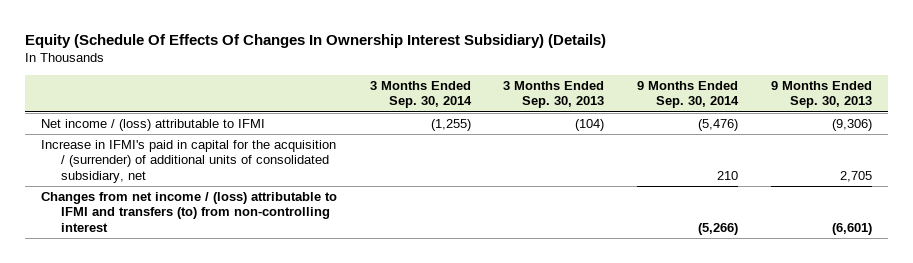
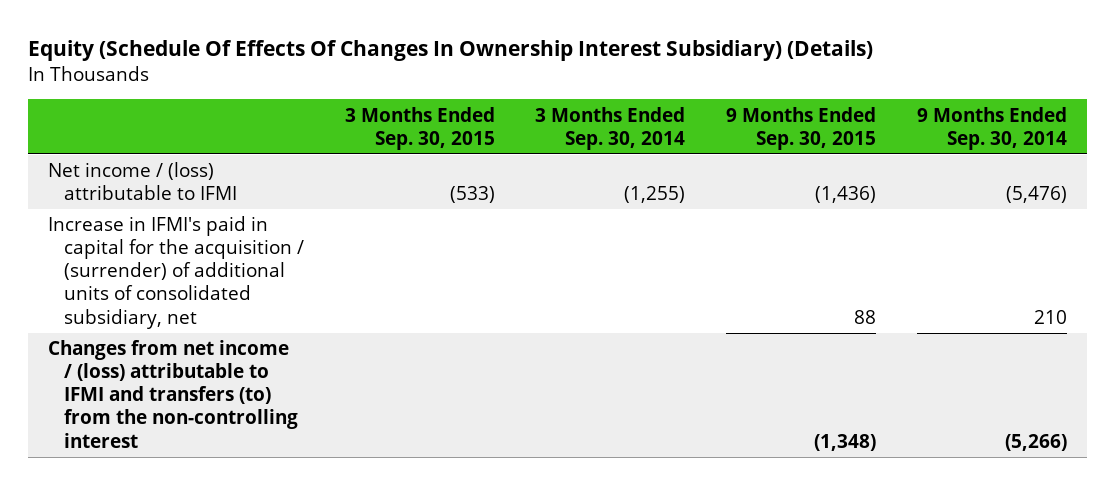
- | 3 Months Ended Sep. 30, 2014 | 3 Months Ended Sep. 30, 2013 | 9 Months Ended Sep. 30, 2014 | 9 Months Ended Sep. 30, 2013
+ | 3 Months Ended Sep. 30, 2015 | 3 Months Ended Sep. 30, 2014 | 9 Months Ended Sep. 30, 2015 | 9 Months Ended Sep. 30, 2014
- Changes from net income / (loss) attributable to IFMI and transfers (to) from non-controlling interest | | | (5,266) | (6,601)
+ Changes from net income / (loss) attributable to IFMI and transfers (to) from the non-controlling interest | | | (1,348) | (5,266)

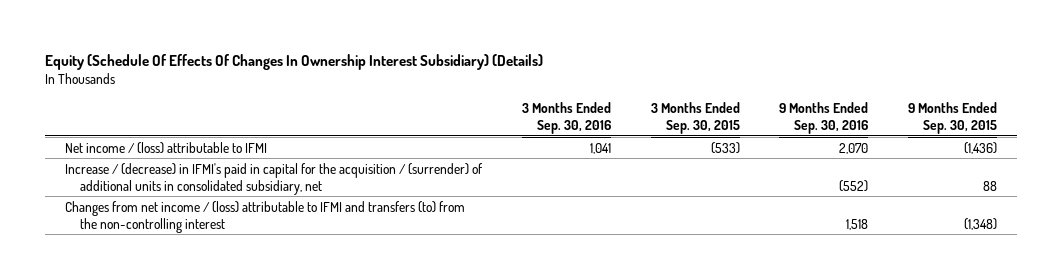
- | 3 Months Ended Sep. 30, 2015 | 3 Months Ended Sep. 30, 2014 | 9 Months Ended Sep. 30, 2015 | 9 Months Ended Sep. 30, 2014
+ | 3 Months Ended Sep. 30, 2016 | 3 Months Ended Sep. 30, 2015 | 9 Months Ended Sep. 30, 2016 | 9 Months Ended Sep. 30, 2015
- Increase in IFMI's paid in capital for the acquisition / (surrender) of additional units of consolidated subsidiary, net | | | 88 | 210
+ Increase / (decrease) in IFMI's paid in capital for the acquisition / (surrender) of additional units in consolidated subsidiary, net | | | (552) | 88

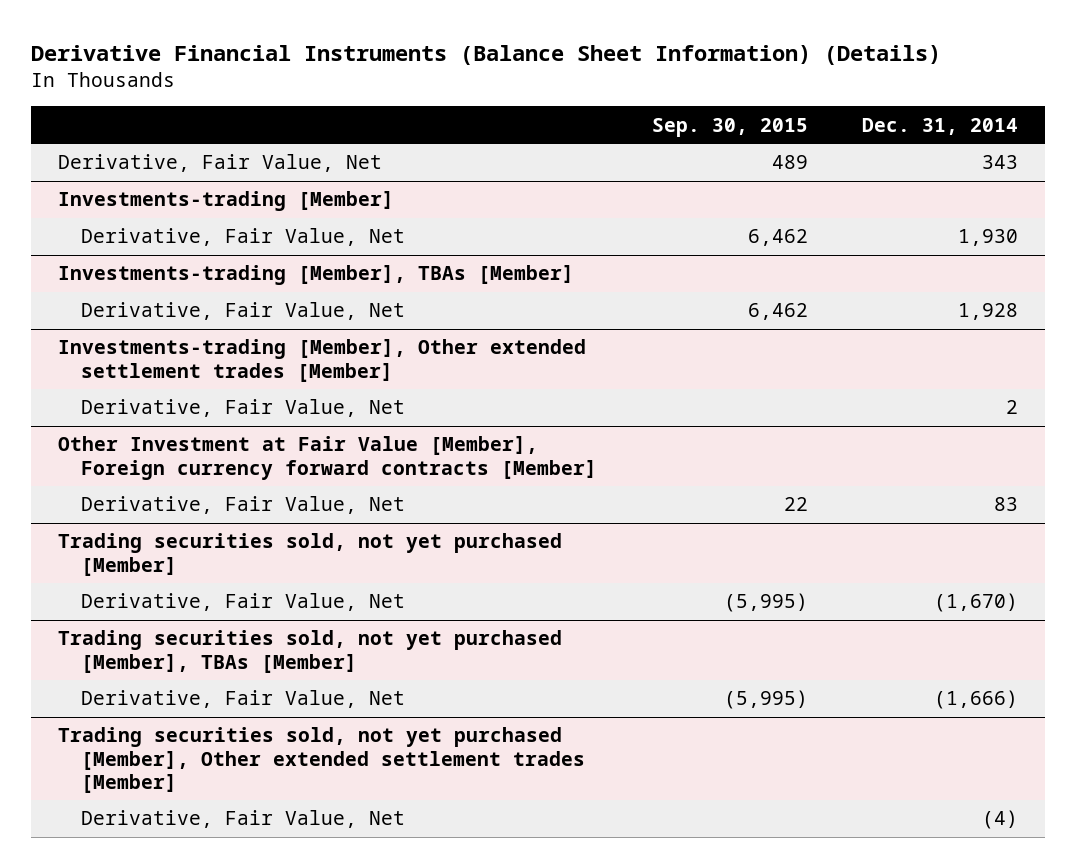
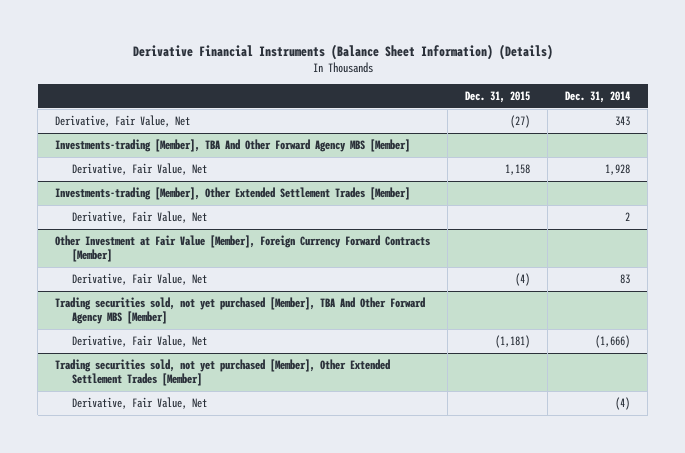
- | Sep. 30, 2015 | Dec. 31, 2014
+ | Dec. 31, 2015 | Dec. 31, 2014
- Investments-trading [Member]
- Derivative, Fair Value, Net | 6,462 | 1,930
- Investments-trading [Member], TBAs [Member]
+ Investments-trading [Member], TBA And Other Forward Agency MBS [Member]
- Investments-trading [Member], Other extended settlement trades [Member]
+ Investments-trading [Member], Other Extended Settlement Trades [Member]
- Other Investment at Fair Value [Member], Foreign currency forward contracts [Member]
+ Other Investment at Fair Value [Member], Foreign Currency Forward Contracts [Member]
- Trading securities sold, not yet purchased [Member]
- Derivative, Fair Value, Net | (5,995) | (1,670)
- Trading securities sold, not yet purchased [Member], TBAs [Member]
+ Trading securities sold, not yet purchased [Member], TBA And Other Forward Agency MBS [Member]
- Trading securities sold, not yet purchased [Member], Other extended settlement trades [Member]
+ Trading securities sold, not yet purchased [Member], Other Extended Settlement Trades [Member]

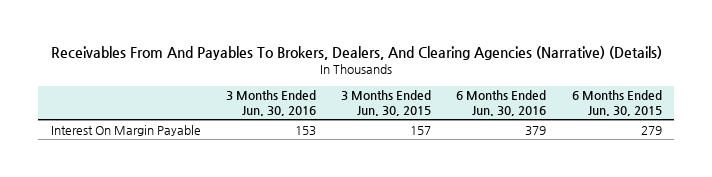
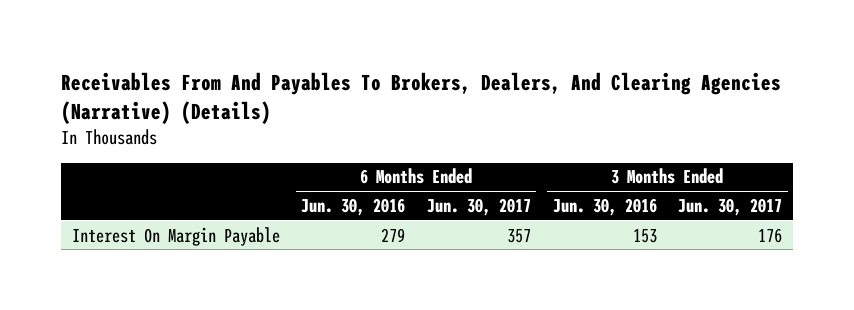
- | 3 Months Ended Jun. 30, 2016 | 3 Months Ended Jun. 30, 2015 | 6 Months Ended Jun. 30, 2016 | 6 Months Ended Jun. 30, 2015
+ | 6 Months Ended Jun. 30, 2016 | 6 Months Ended Jun. 30, 2017 | 3 Months Ended Jun. 30, 2016 | 3 Months Ended Jun. 30, 2017
- Interest On Margin Payable | 153 | 157 | 379 | 279
+ Interest On Margin Payable | 279 | 357 | 153 | 176

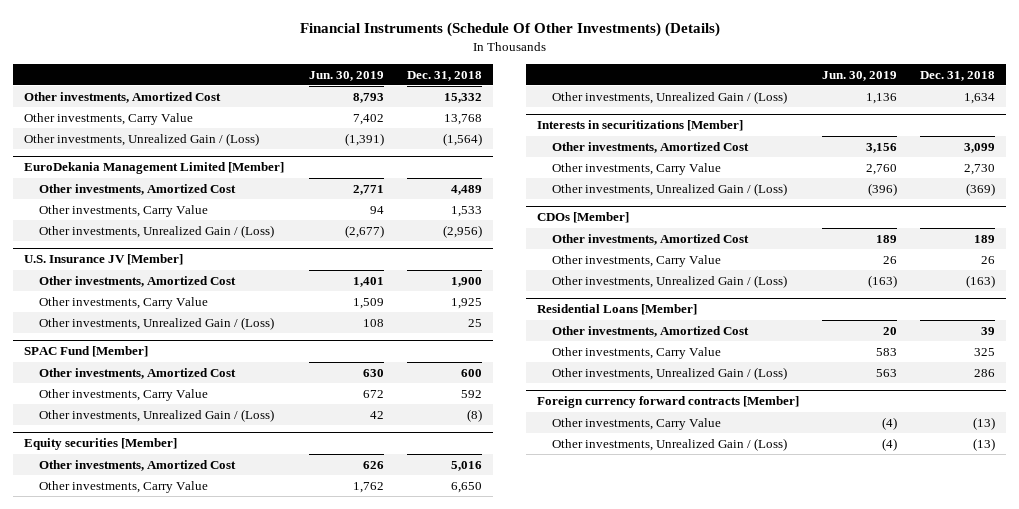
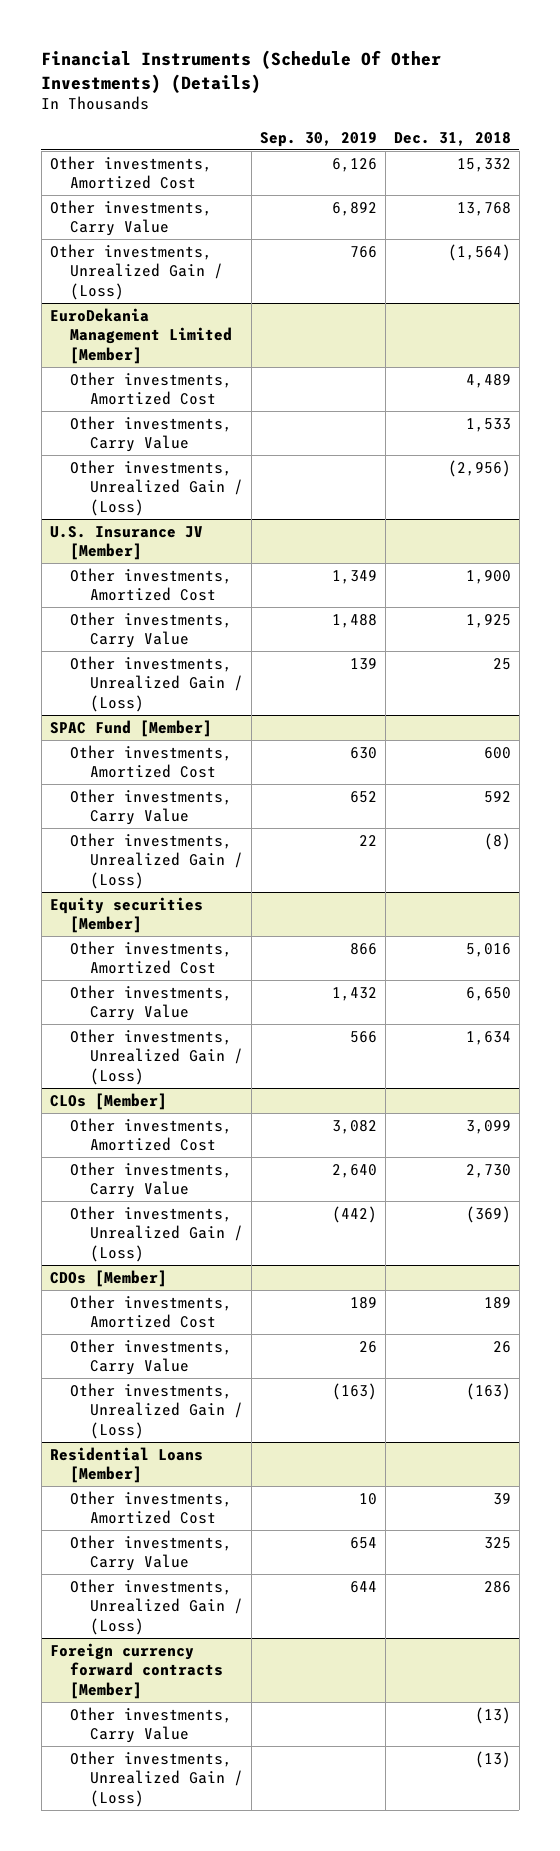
- | Jun. 30, 2019 | Dec. 31, 2018
+ | Sep. 30, 2019 | Dec. 31, 2018
- Interests in securitizations [Member]
+ CLOs [Member]

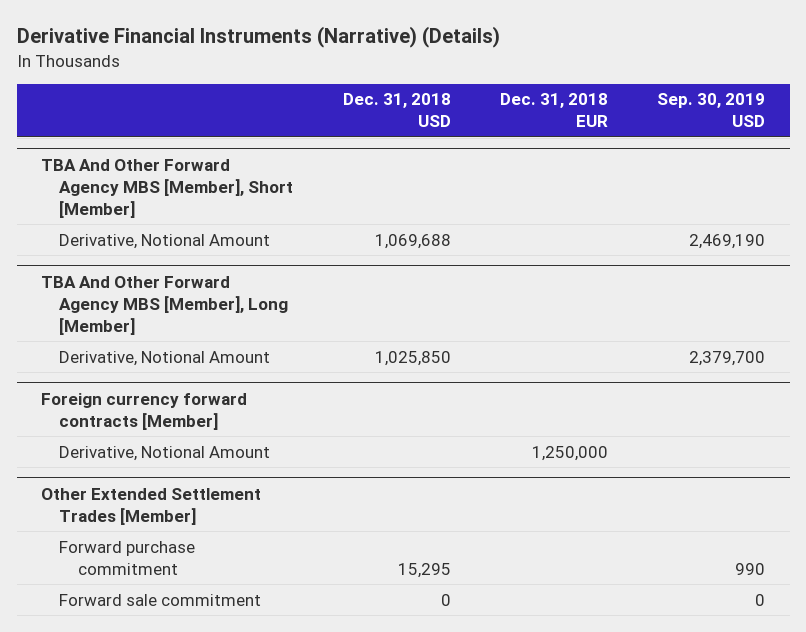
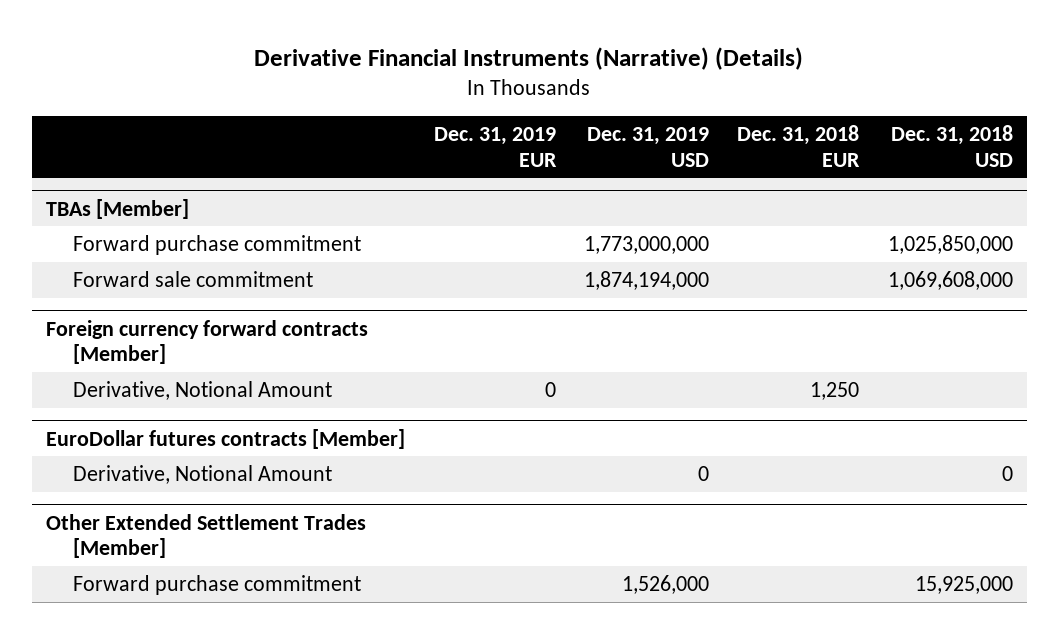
- | Dec. 31, 2018 USD | Dec. 31, 2018 EUR | Sep. 30, 2019 USD
+ | Dec. 31, 2019 EUR | Dec. 31, 2019 USD | Dec. 31, 2018 EUR | Dec. 31, 2018 USD
- TBA And Other Forward Agency MBS [Member], Short [Member]
- Derivative, Notional Amount | 1,069,688 | | 2,469,190
- TBA And Other Forward Agency MBS [Member], Long [Member]
- Derivative, Notional Amount | 1,025,850 | | 2,379,700
+ TBAs [Member]
+ Forward purchase commitment | | 1,773,000,000 | | 1,025,850,000
+ Forward sale commitment | | 1,874,194,000 | | 1,069,608,000
@ Foreign currency forward contracts [Member]
- Derivative, Notional Amount | | 1,250,000 |
+ Derivative, Notional Amount | 0 | | 1,250 |
+ EuroDollar futures contracts [Member]
+ Derivative, Notional Amount | | 0 | | 0
@ Other Extended Settlement Trades [Member]
- Forward purchase commitment | 15,295 | | 990
- Forward sale commitment | 0 | | 0
+ Forward purchase commitment | | 1,526,000 | | 15,925,000

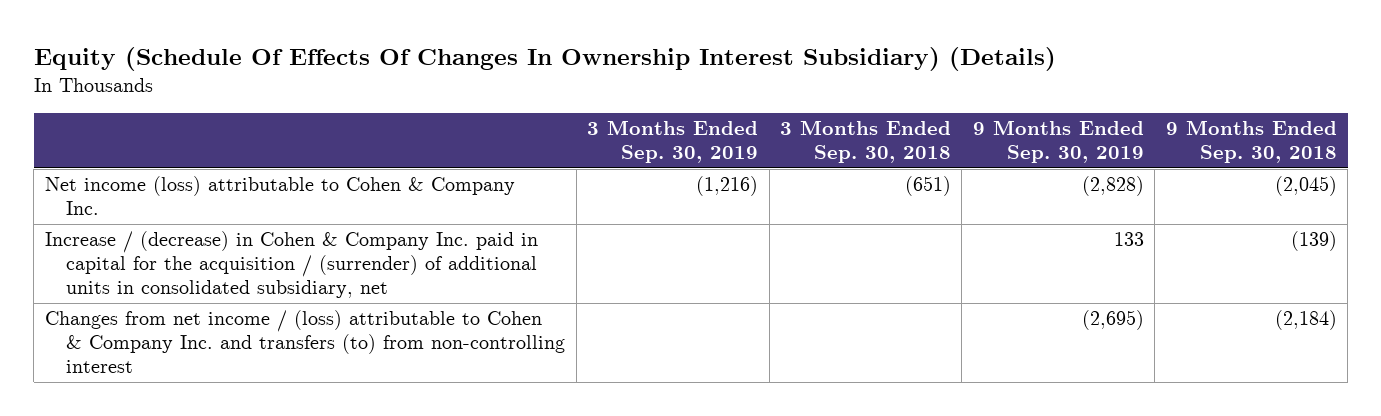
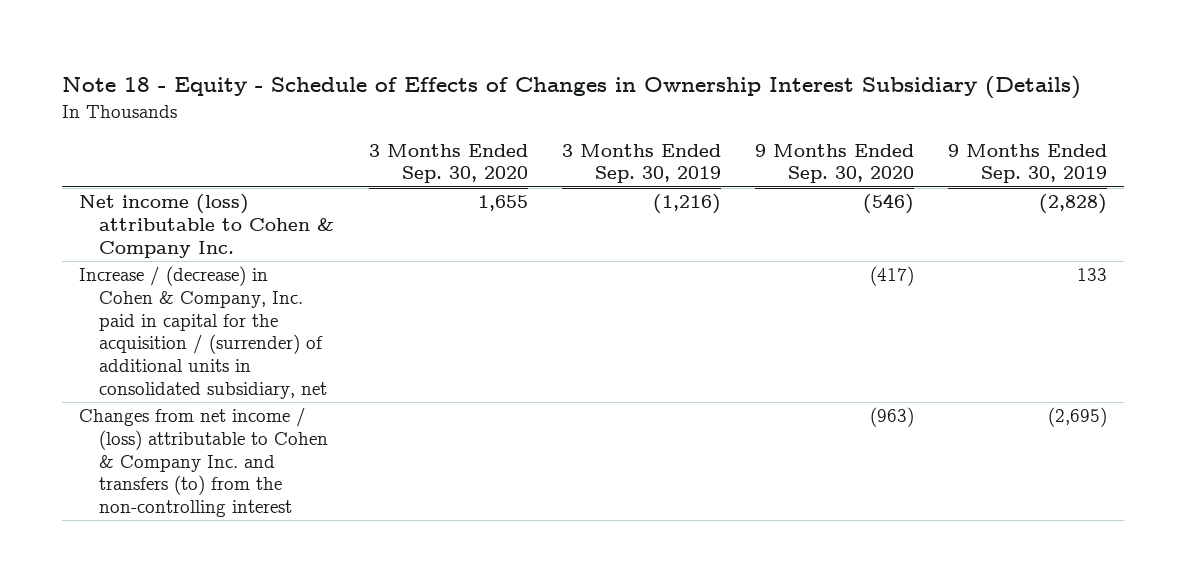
- Equity (Schedule Of Effects Of Changes In Ownership Interest Subsidiary) (Details)
+ Note 18 - Equity - Schedule of Effects of Changes in Ownership Interest Subsidiary (Details)
- | 3 Months Ended Sep. 30, 2019 | 3 Months Ended Sep. 30, 2018 | 9 Months Ended Sep. 30, 2019 | 9 Months Ended Sep. 30, 2018
+ | 3 Months Ended Sep. 30, 2020 | 3 Months Ended Sep. 30, 2019 | 9 Months Ended Sep. 30, 2020 | 9 Months Ended Sep. 30, 2019
- Increase / (decrease) in Cohen & Company Inc. paid in capital for the acquisition / (surrender) of additional units in consolidated subsidiary, net | | | 133 | (139)
- Changes from net income / (loss) attributable to Cohen & Company Inc. and transfers (to) from non-controlling interest | | | (2,695) | (2,184)
+ Increase / (decrease) in Cohen & Company, Inc. paid in capital for the acquisition / (surrender) of additional units in consolidated subsidiary, net | | | (417) | 133
+ Changes from net income / (loss) attributable to Cohen & Company Inc. and transfers (to) from the non-controlling interest | | | (963) | (2,695)

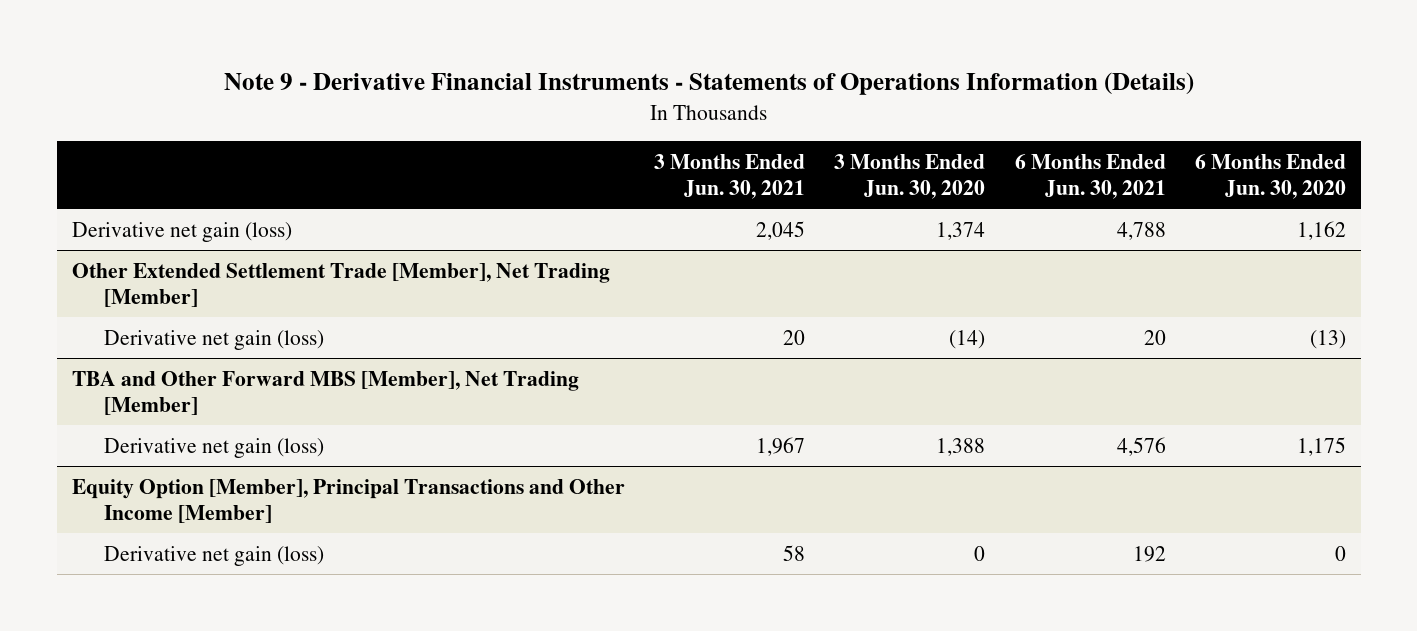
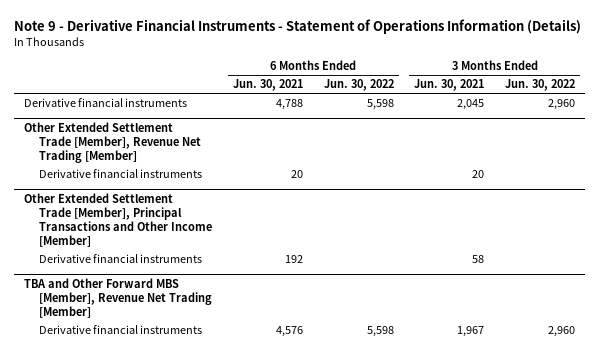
- Note 9 - Derivative Financial Instruments - Statements of Operations Information (Details)
+ Note 9 - Derivative Financial Instruments - Statement of Operations Information (Details)
- | 3 Months Ended Jun. 30, 2021 | 3 Months Ended Jun. 30, 2020 | 6 Months Ended Jun. 30, 2021 | 6 Months Ended Jun. 30, 2020
+ | 6 Months Ended Jun. 30, 2021 | 6 Months Ended Jun. 30, 2022 | 3 Months Ended Jun. 30, 2021 | 3 Months Ended Jun. 30, 2022
- Derivative net gain (loss) | 2,045 | 1,374 | 4,788 | 1,162
- Other Extended Settlement Trade [Member], Net Trading [Member]
- Derivative net gain (loss) | 20 | (14) | 20 | (13)
- TBA and Other Forward MBS [Member], Net Trading [Member]
- Derivative net gain (loss) | 1,967 | 1,388 | 4,576 | 1,175
- Equity Option [Member], Principal Transactions and Other Income [Member]
- Derivative net gain (loss) | 58 | 0 | 192 | 0
+ Derivative financial instruments | 4,788 | 5,598 | 2,045 | 2,960
+ Other Extended Settlement Trade [Member], Revenue Net Trading [Member]
+ Derivative financial instruments | 20 | | 20 |
+ Other Extended Settlement Trade [Member], Principal Transactions and Other Income [Member]
+ Derivative financial instruments | 192 | | 58 |
+ TBA and Other Forward MBS [Member], Revenue Net Trading [Member]
+ Derivative financial instruments | 4,576 | 5,598 | 1,967 | 2,960

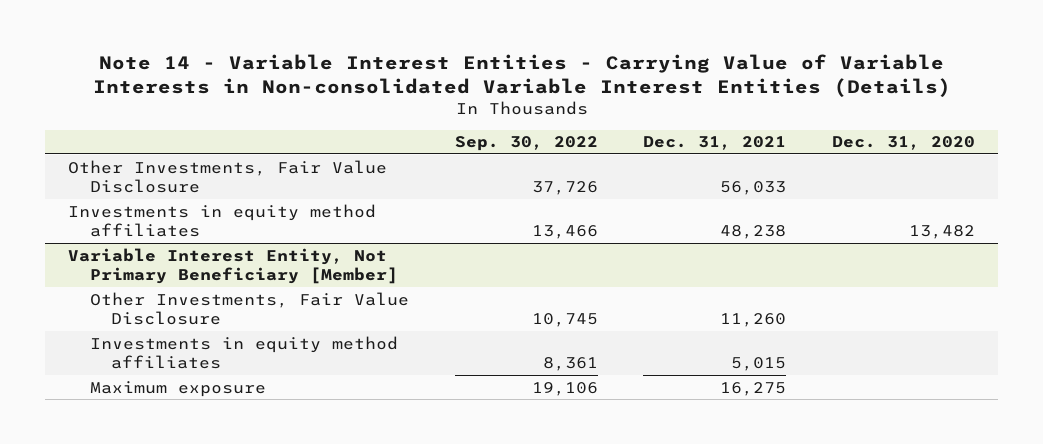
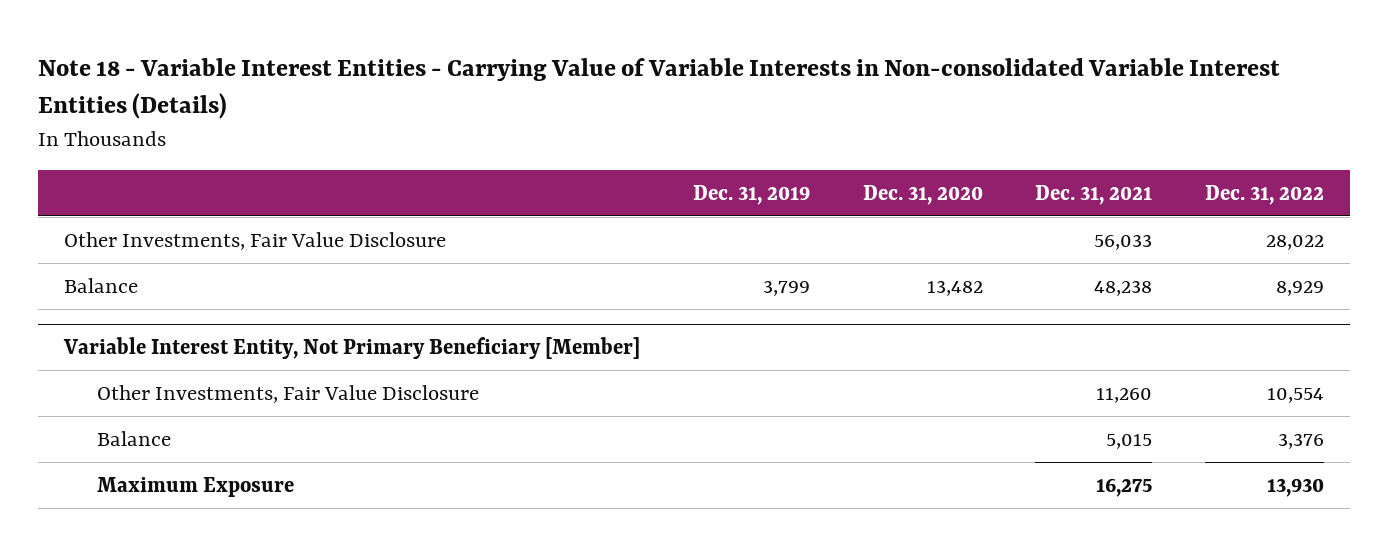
- Note 14 - Variable Interest Entities - Carrying Value of Variable Interests in Non-consolidated Variable Interest Entities (Details)
+ Note 18 - Variable Interest Entities - Carrying Value of Variable Interests in Non-consolidated Variable Interest Entities (Details)
- | Sep. 30, 2022 | Dec. 31, 2021 | Dec. 31, 2020
+ | Dec. 31, 2019 | Dec. 31, 2020 | Dec. 31, 2021 | Dec. 31, 2022
- Investments in equity method affiliates | 13,466 | 48,238 | 13,482
+ Balance | 3,799 | 13,482 | 48,238 | 8,929
@ Variable Interest Entity, Not Primary Beneficiary [Member]
- Investments in equity method affiliates | 8,361 | 5,015 |
- Maximum exposure | 19,106 | 16,275 |
+ Balance | | | 5,015 | 3,376
+ Maximum Exposure | | | 16,275 | 13,930

